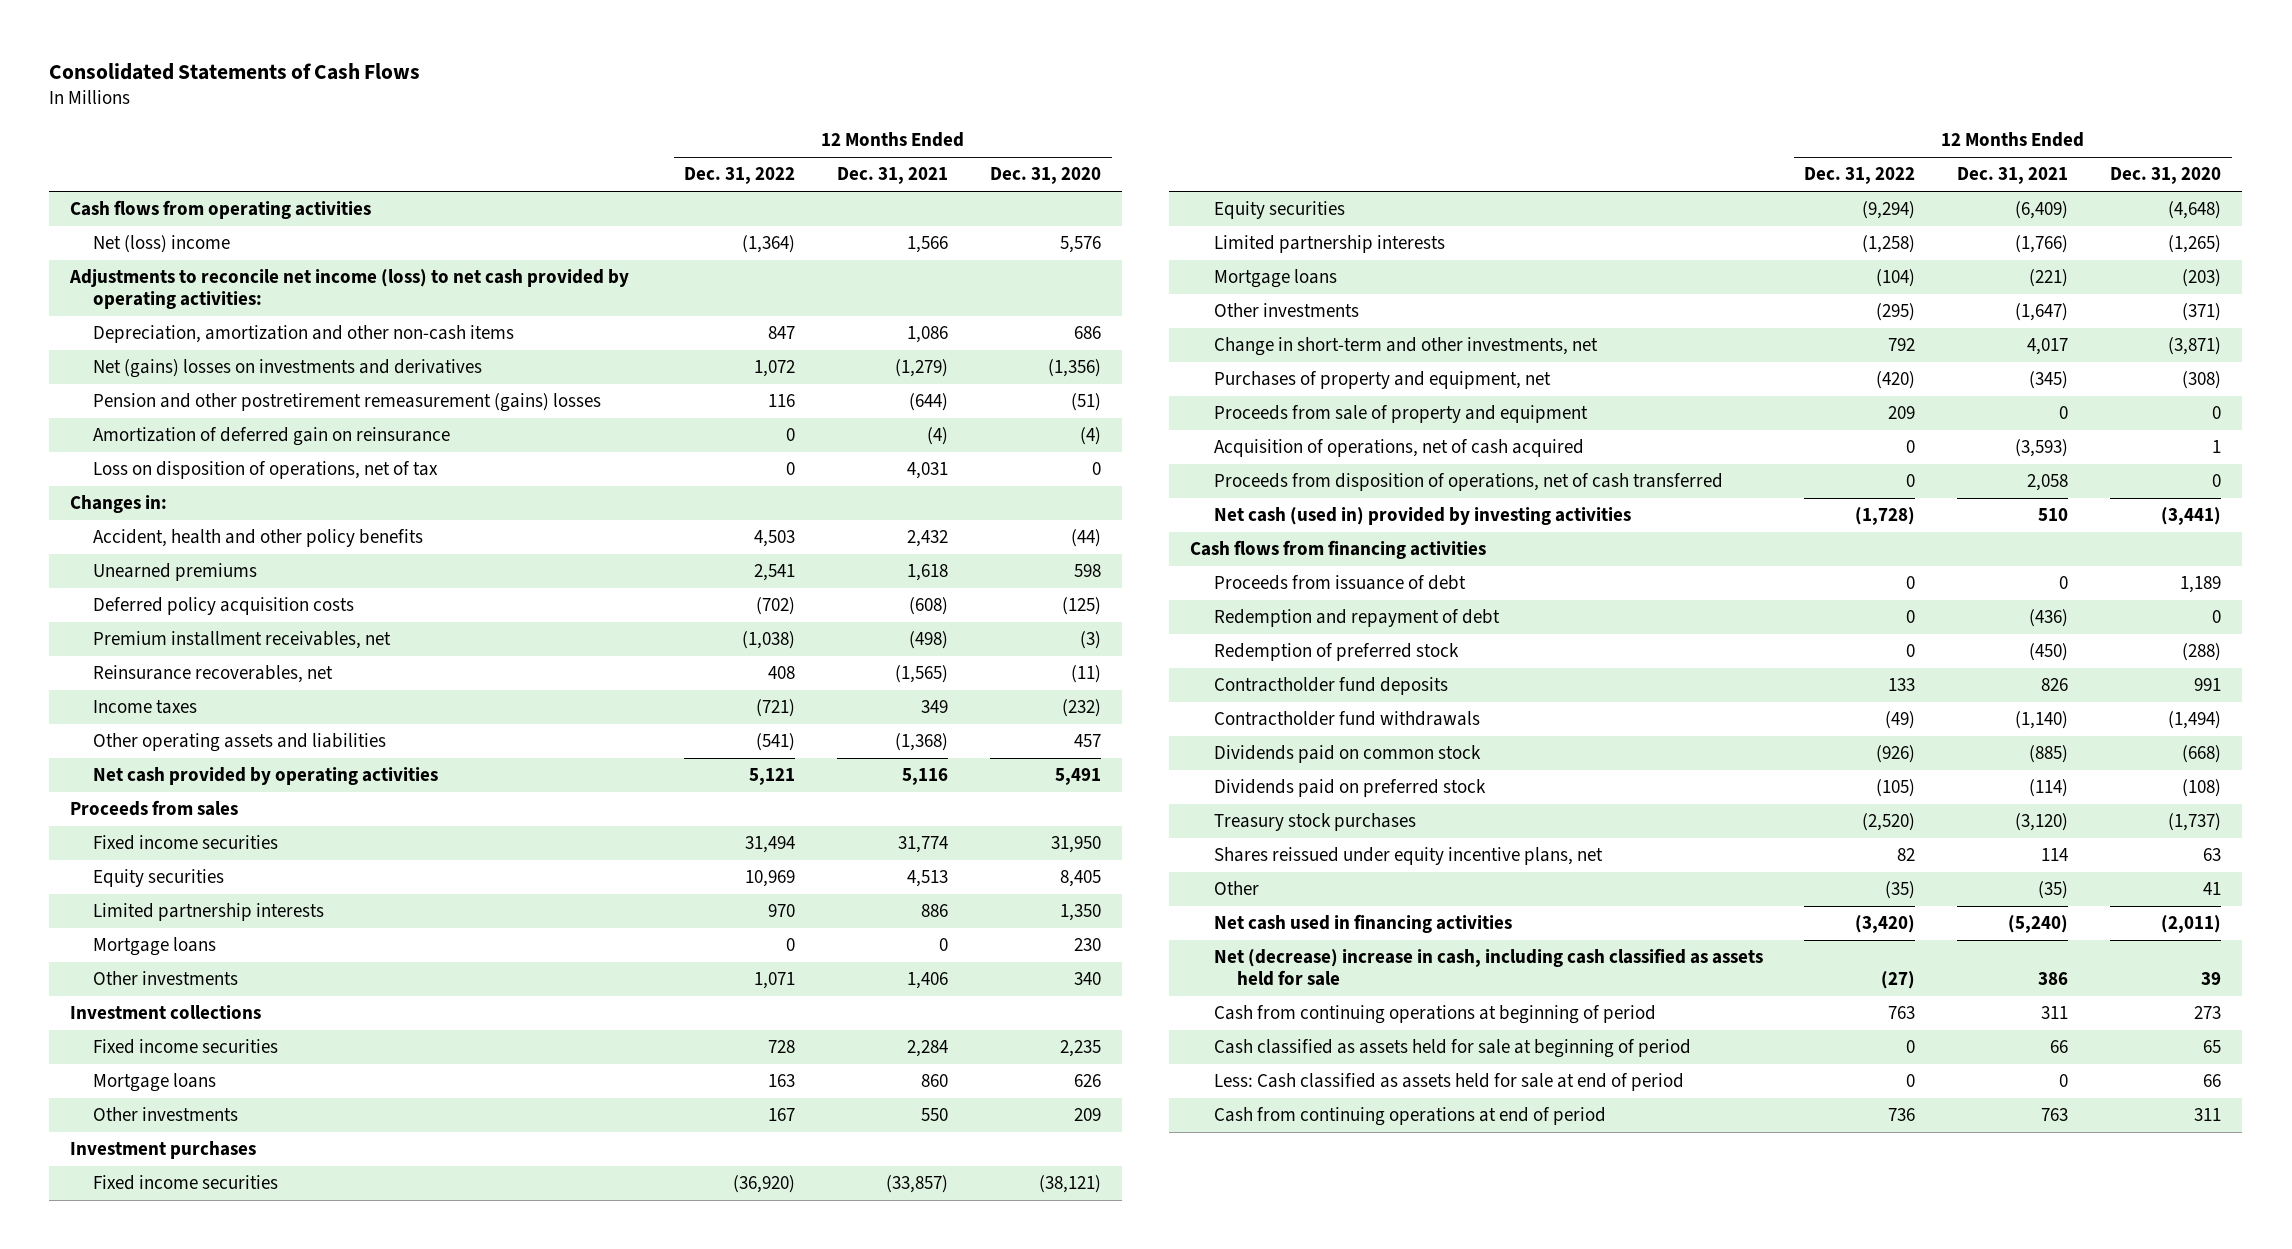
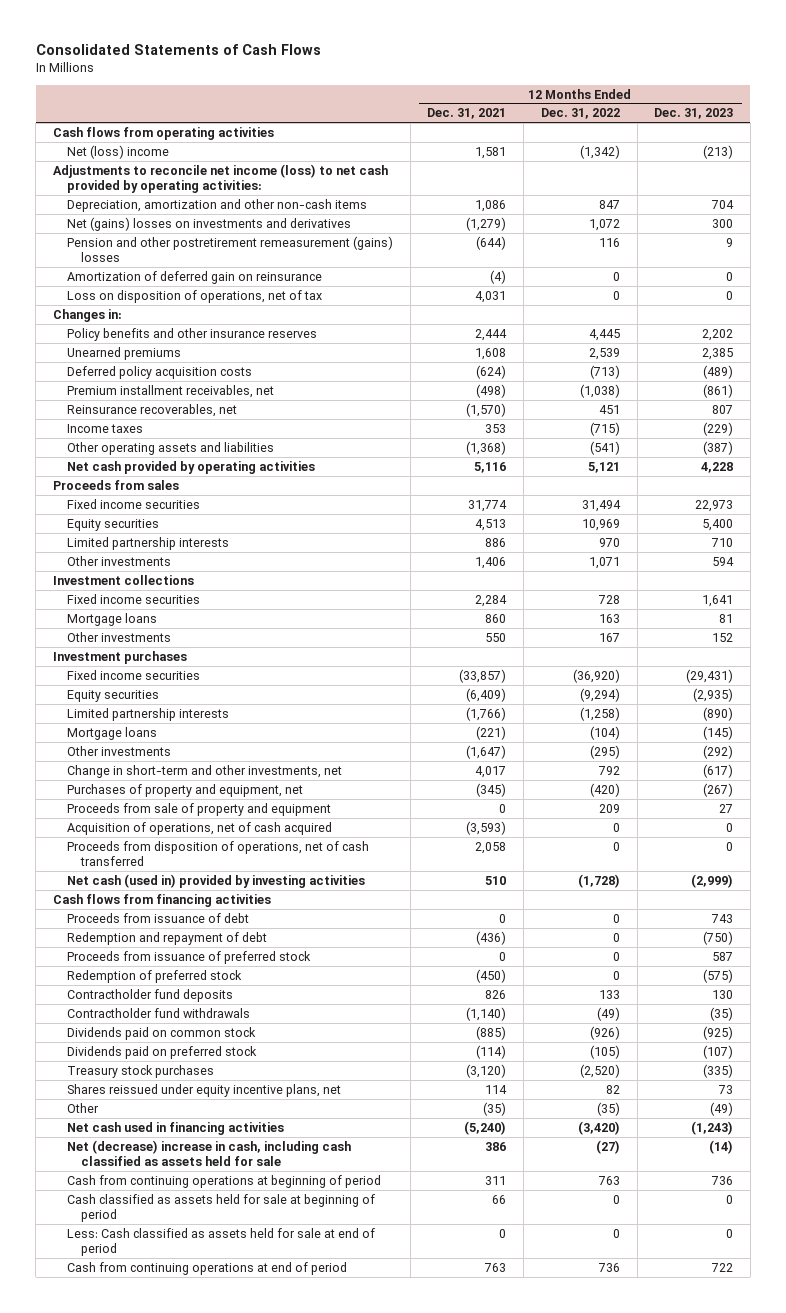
- | 12 Months Ended Dec. 31, 2022 | 12 Months Ended Dec. 31, 2021 | 12 Months Ended Dec. 31, 2020
+ | 12 Months Ended Dec. 31, 2021 | 12 Months Ended Dec. 31, 2022 | 12 Months Ended Dec. 31, 2023
- Net (loss) income | (1,364) | 1,566 | 5,576
+ Net (loss) income | 1,581 | (1,342) | (213)
- Accident, health and other policy benefits | 4,503 | 2,432 | (44)
- Unearned premiums | 2,541 | 1,618 | 598
- Deferred policy acquisition costs | (702) | (608) | (125)
+ Policy benefits and other insurance reserves | 2,444 | 4,445 | 2,202
+ Unearned premiums | 1,608 | 2,539 | 2,385
+ Deferred policy acquisition costs | (624) | (713) | (489)
- Reinsurance recoverables, net | 408 | (1,565) | (11)
- Income taxes | (721) | 349 | (232)
+ Reinsurance recoverables, net | (1,570) | 451 | 807
+ Income taxes | 353 | (715) | (229)
- Mortgage loans | 0 | 0 | 230
+ Proceeds from issuance of preferred stock | 0 | 0 | 587

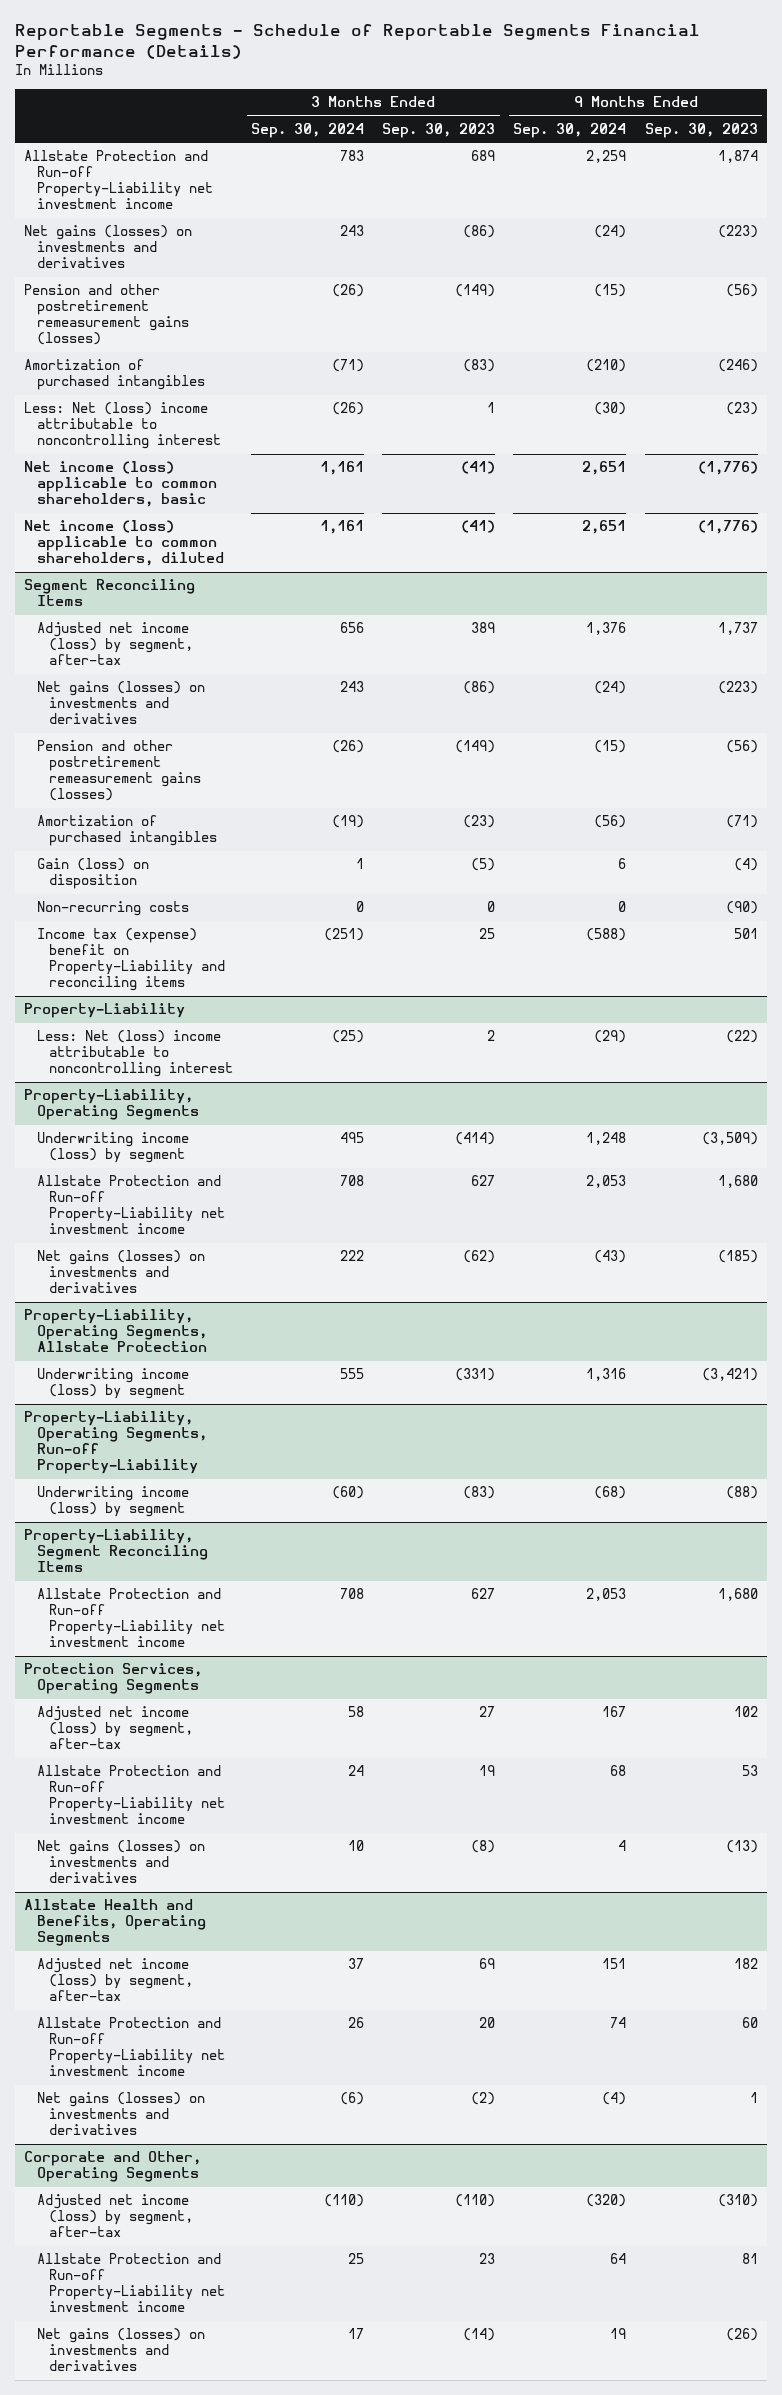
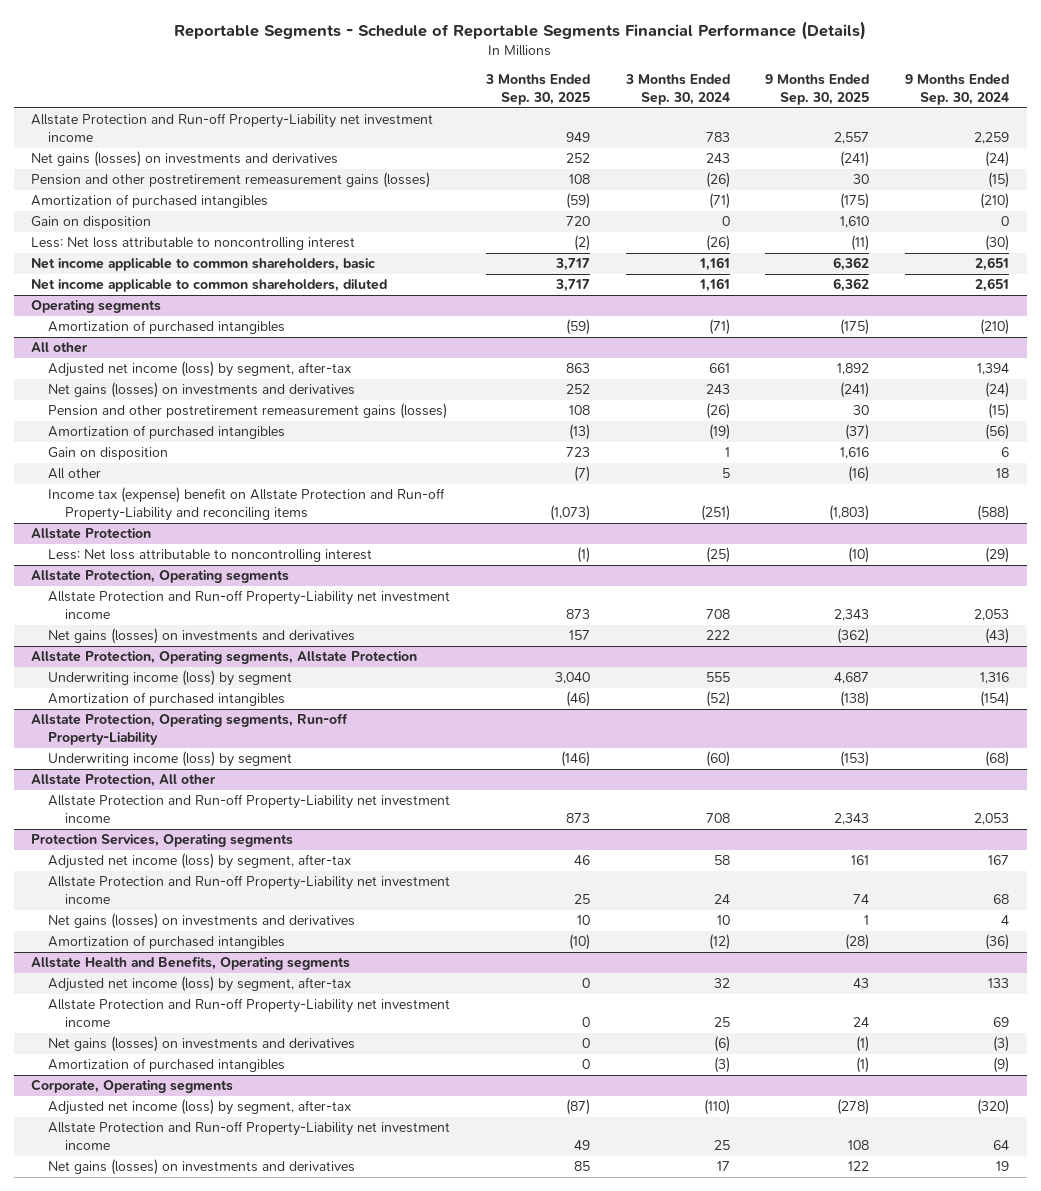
- | 3 Months Ended Sep. 30, 2024 | 3 Months Ended Sep. 30, 2023 | 9 Months Ended Sep. 30, 2024 | 9 Months Ended Sep. 30, 2023
+ | 3 Months Ended Sep. 30, 2025 | 3 Months Ended Sep. 30, 2024 | 9 Months Ended Sep. 30, 2025 | 9 Months Ended Sep. 30, 2024
- Less: Net (loss) income attributable to noncontrolling interest | (26) | 1 | (30) | (23)
- Net income (loss) applicable to common shareholders, basic | 1,161 | (41) | 2,651 | (1,776)
- Net income (loss) applicable to common shareholders, diluted | 1,161 | (41) | 2,651 | (1,776)
- Segment Reconciling Items
- Adjusted net income (loss) by segment, after-tax | 656 | 389 | 1,376 | 1,737
+ Gain on disposition | 720 | 0 | 1,610 | 0
+ Less: Net loss attributable to noncontrolling interest | (2) | (26) | (11) | (30)
+ Net income applicable to common shareholders, basic | 3,717 | 1,161 | 6,362 | 2,651
+ Net income applicable to common shareholders, diluted | 3,717 | 1,161 | 6,362 | 2,651
+ Operating segments
+ Amortization of purchased intangibles | (59) | (71) | (175) | (210)
+ All other
+ Adjusted net income (loss) by segment, after-tax | 863 | 661 | 1,892 | 1,394
- Gain (loss) on disposition | 1 | (5) | 6 | (4)
- Non-recurring costs | 0 | 0 | 0 | (90)
- Income tax (expense) benefit on Property-Liability and reconciling items | (251) | 25 | (588) | 501
- Property-Liability
- Less: Net (loss) income attributable to noncontrolling interest | (25) | 2 | (29) | (22)
- Property-Liability, Operating Segments
- Underwriting income (loss) by segment | 495 | (414) | 1,248 | (3,509)
+ Gain on disposition | 723 | 1 | 1,616 | 6
+ All other | (7) | 5 | (16) | 18
+ Income tax (expense) benefit on Allstate Protection and Run-off Property-Liability and reconciling items | (1,073) | (251) | (1,803) | (588)
+ Allstate Protection
+ Less: Net loss attributable to noncontrolling interest | (1) | (25) | (10) | (29)
+ Allstate Protection, Operating segments
- Property-Liability, Operating Segments, Allstate Protection
+ Allstate Protection, Operating segments, Allstate Protection
- Property-Liability, Operating Segments, Run-off Property-Liability
+ Amortization of purchased intangibles | (46) | (52) | (138) | (154)
+ Allstate Protection, Operating segments, Run-off Property-Liability
- Property-Liability, Segment Reconciling Items
+ Allstate Protection, All other
- Protection Services, Operating Segments
+ Protection Services, Operating segments
- Allstate Health and Benefits, Operating Segments
- Adjusted net income (loss) by segment, after-tax | 37 | 69 | 151 | 182
- Allstate Protection and Run-off Property-Liability net investment income | 26 | 20 | 74 | 60
- Net gains (losses) on investments and derivatives | (6) | (2) | (4) | 1
- Corporate and Other, Operating Segments
+ Amortization of purchased intangibles | (10) | (12) | (28) | (36)
+ Allstate Health and Benefits, Operating segments
+ Adjusted net income (loss) by segment, after-tax | 0 | 32 | 43 | 133
+ Allstate Protection and Run-off Property-Liability net investment income | 0 | 25 | 24 | 69
+ Net gains (losses) on investments and derivatives | 0 | (6) | (1) | (3)
+ Amortization of purchased intangibles | 0 | (3) | (1) | (9)
+ Corporate, Operating segments

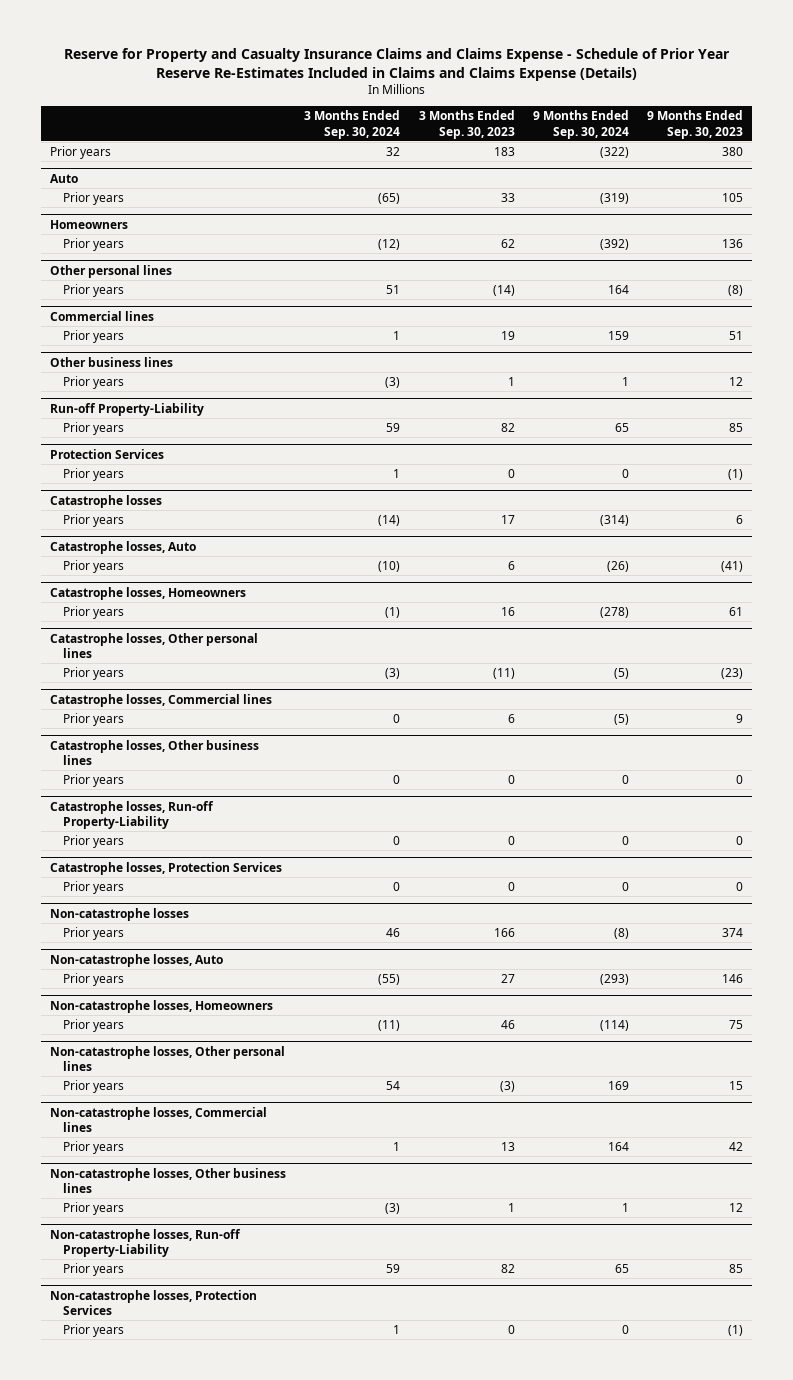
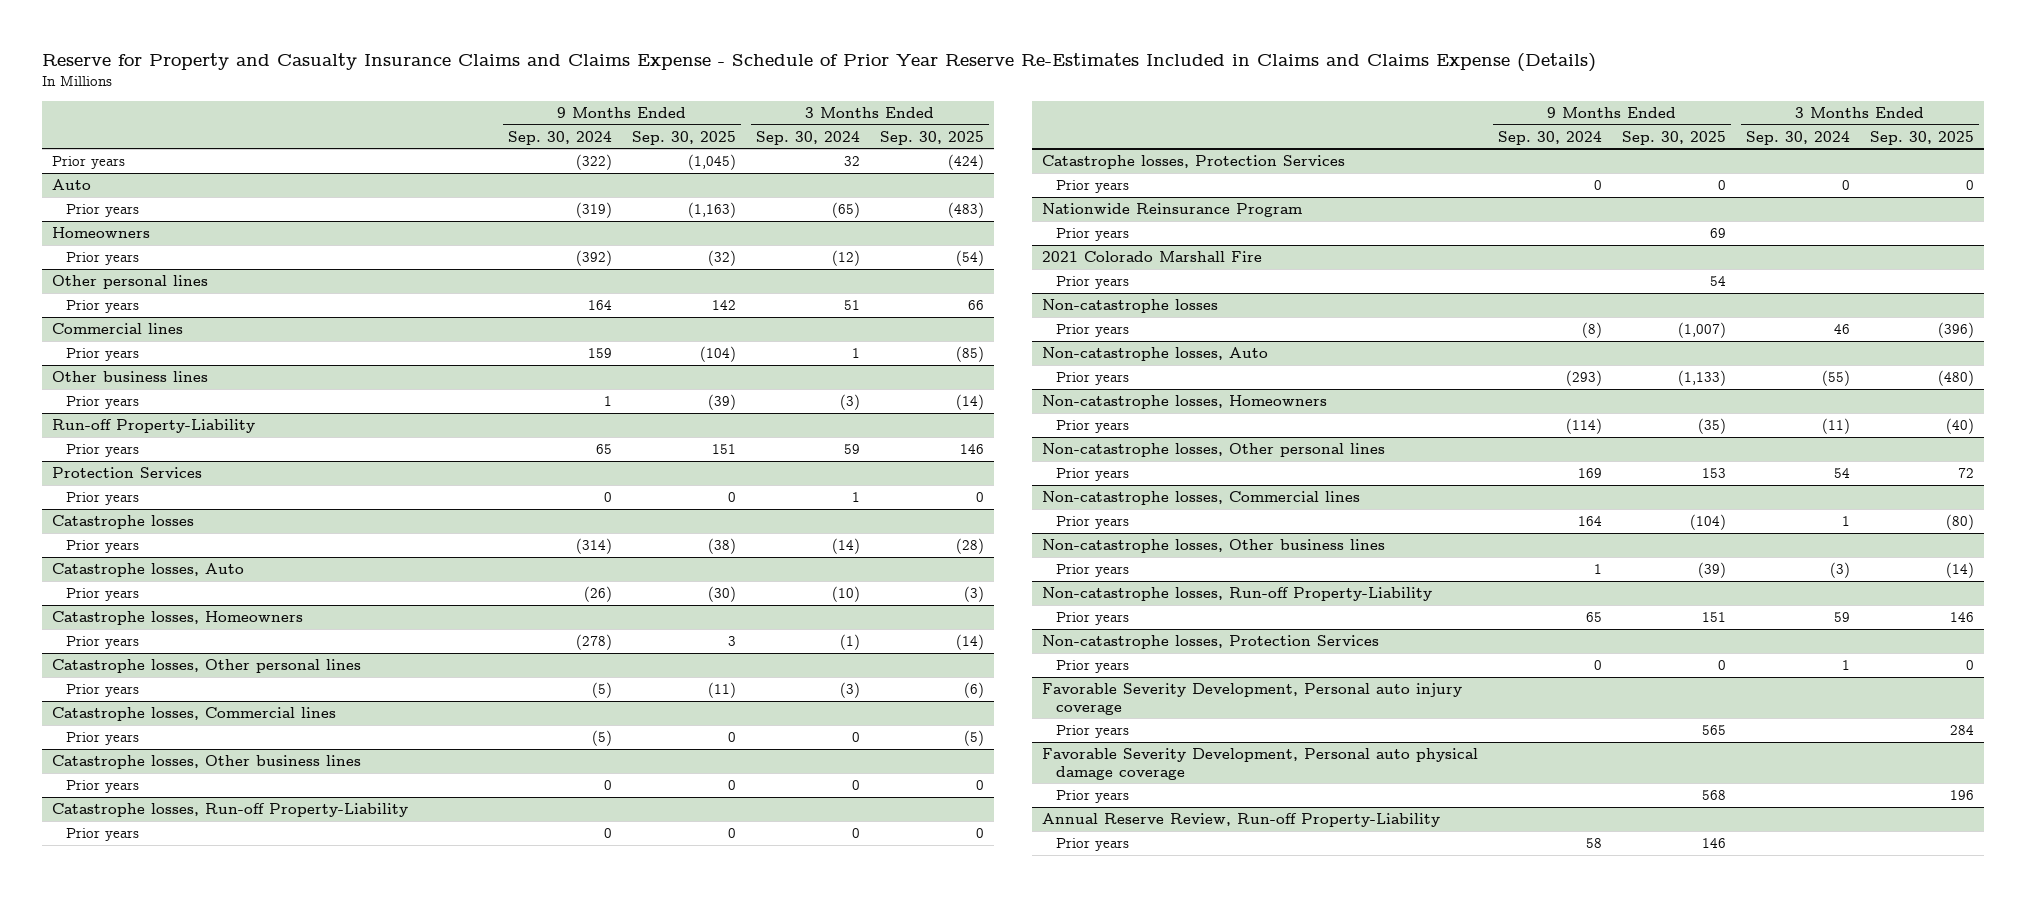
- | 3 Months Ended Sep. 30, 2024 | 3 Months Ended Sep. 30, 2023 | 9 Months Ended Sep. 30, 2024 | 9 Months Ended Sep. 30, 2023
+ | 9 Months Ended Sep. 30, 2024 | 9 Months Ended Sep. 30, 2025 | 3 Months Ended Sep. 30, 2024 | 3 Months Ended Sep. 30, 2025
+ Nationwide Reinsurance Program
+ Prior years | | 69 | |
+ 2021 Colorado Marshall Fire
+ Prior years | | 54 | |
+ Favorable Severity Development, Personal auto injury coverage
+ Prior years | | 565 | | 284
+ Favorable Severity Development, Personal auto physical damage coverage
+ Prior years | | 568 | | 196
+ Annual Reserve Review, Run-off Property-Liability
+ Prior years | 58 | 146 | |

